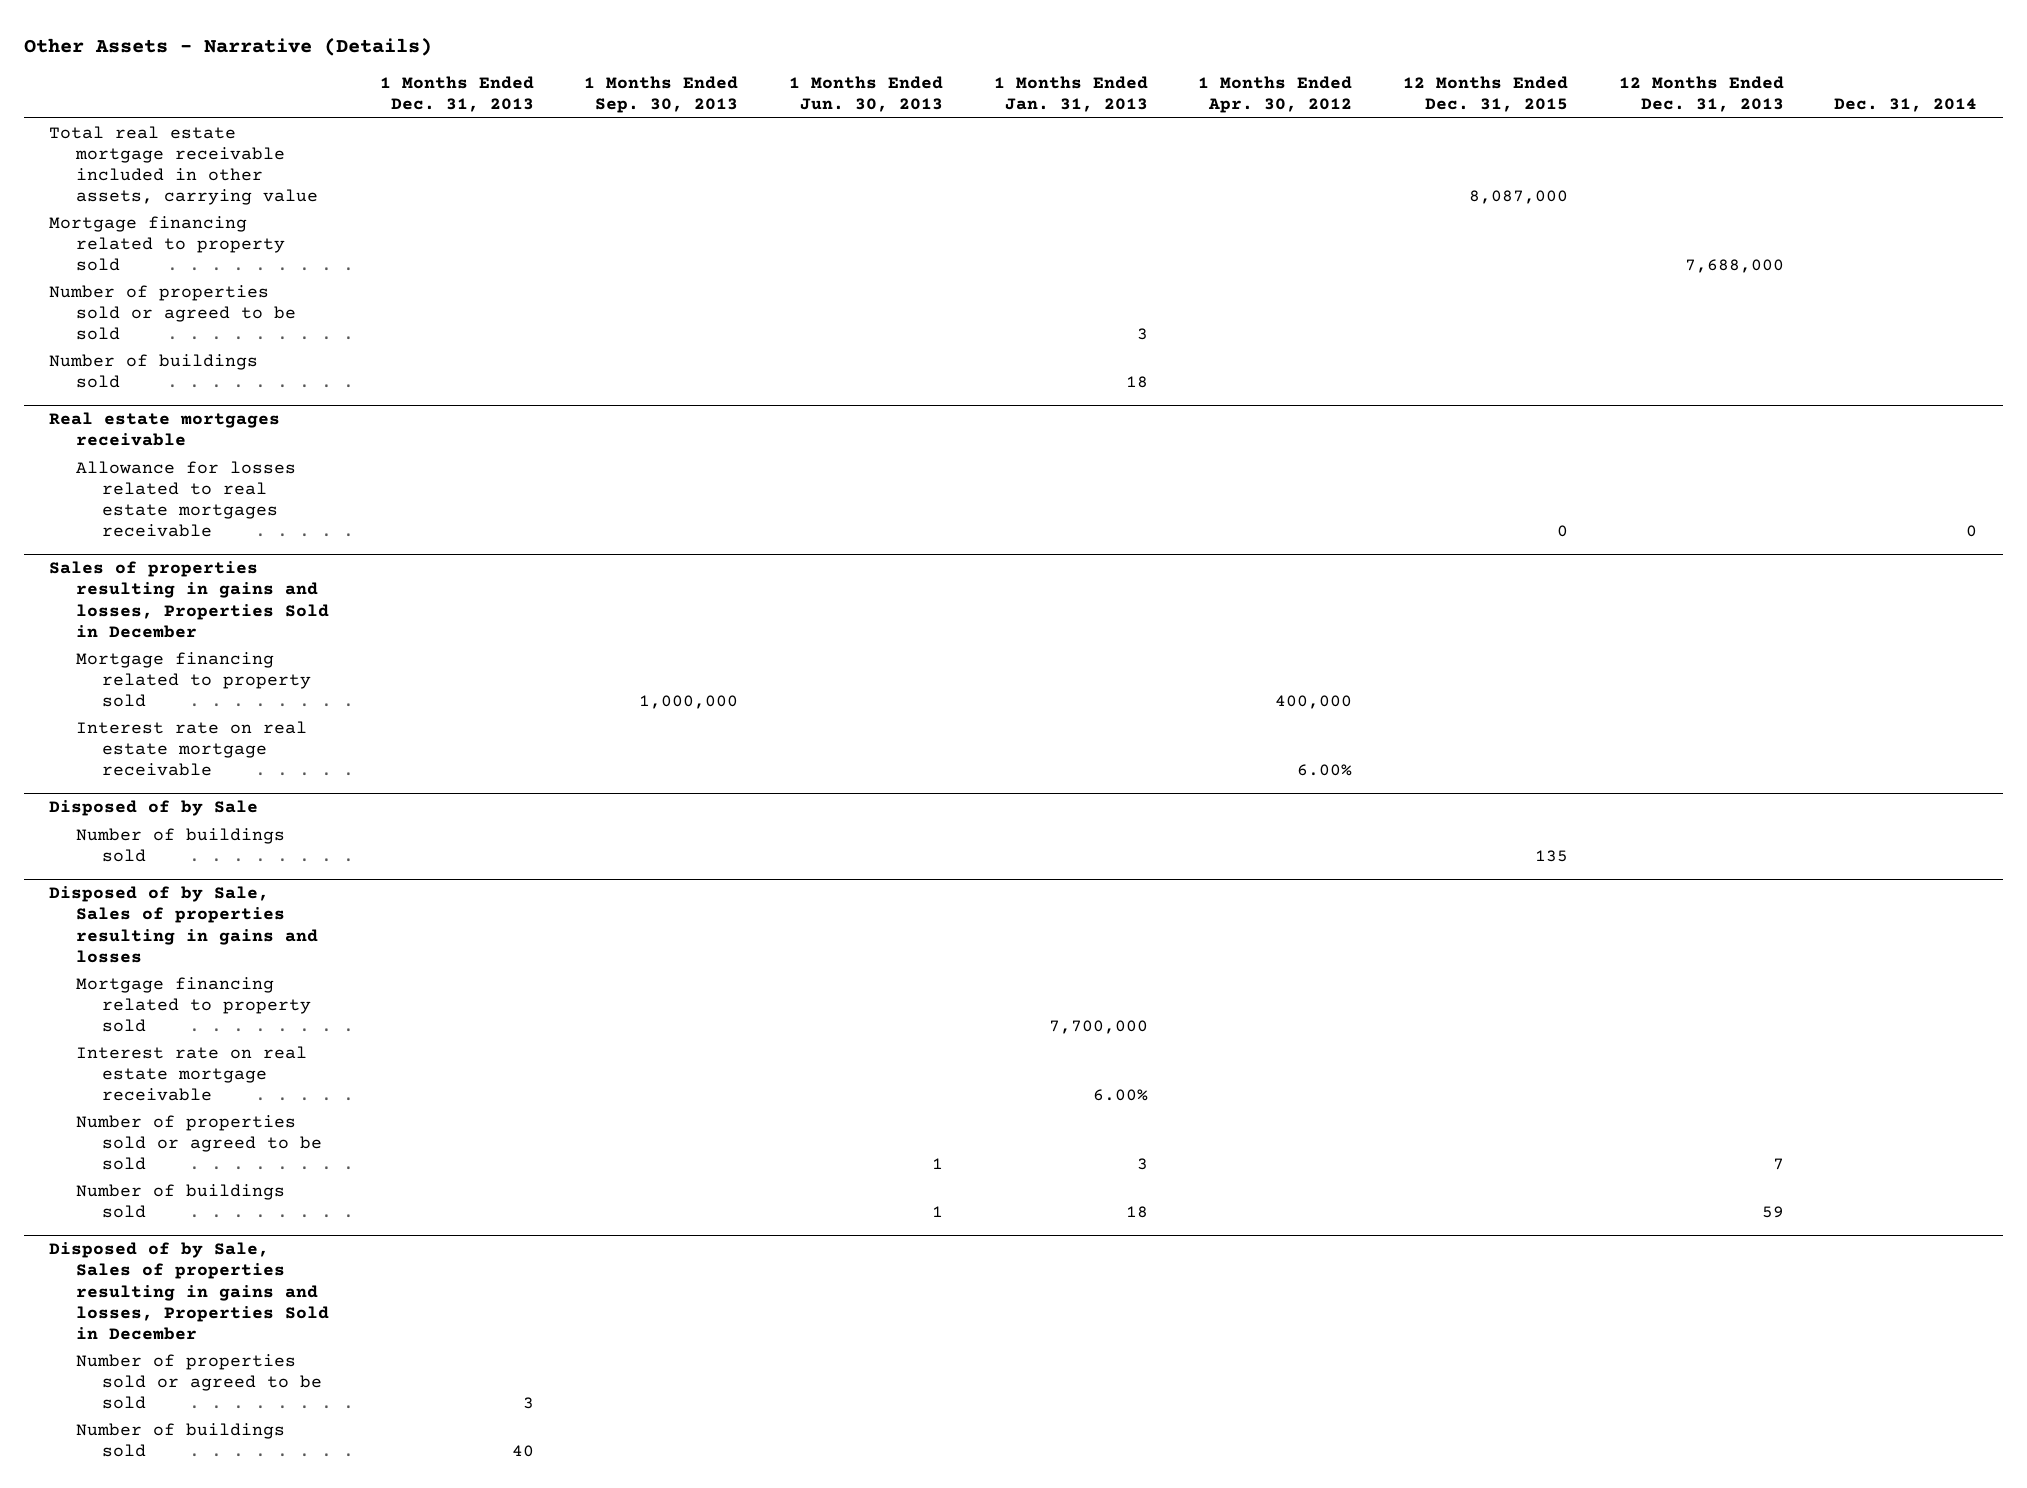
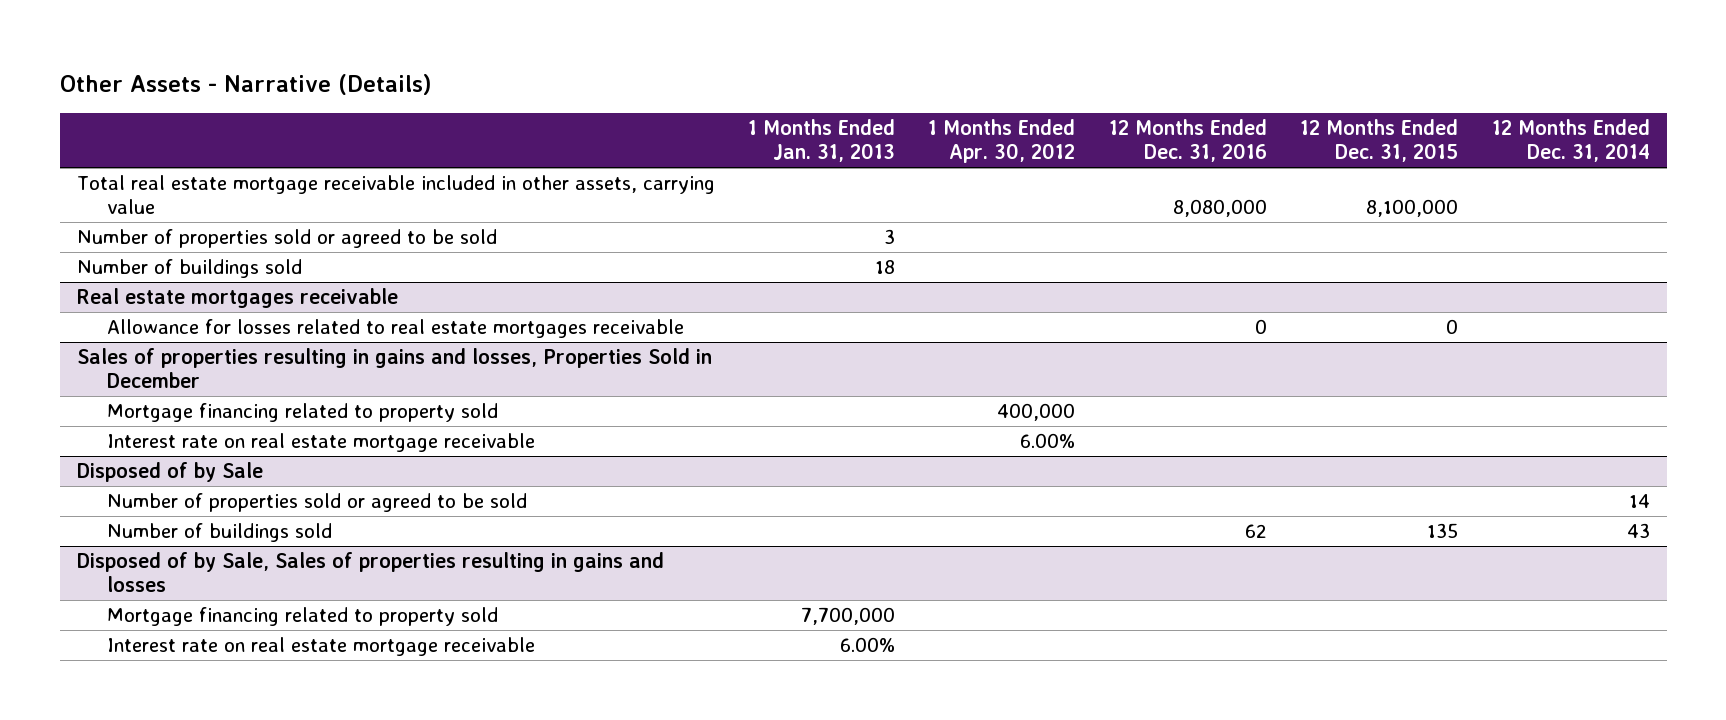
- | 1 Months Ended Dec. 31, 2013 | 1 Months Ended Sep. 30, 2013 | 1 Months Ended Jun. 30, 2013 | 1 Months Ended Jan. 31, 2013 | 1 Months Ended Apr. 30, 2012 | 12 Months Ended Dec. 31, 2015 | 12 Months Ended Dec. 31, 2013 | Dec. 31, 2014
+ | 1 Months Ended Jan. 31, 2013 | 1 Months Ended Apr. 30, 2012 | 12 Months Ended Dec. 31, 2016 | 12 Months Ended Dec. 31, 2015 | 12 Months Ended Dec. 31, 2014
- Total real estate mortgage receivable included in other assets, carrying value | | | | | | 8,087,000 | |
- Mortgage financing related to property sold | | | | | | | 7,688,000 |
+ Total real estate mortgage receivable included in other assets, carrying value | | | 8,080,000 | 8,100,000 |
@ Disposed of by Sale
+ Number of properties sold or agreed to be sold | | | | | 14
@ Disposed of by Sale, Sales of properties resulting in gains and losses
- Number of properties sold or agreed to be sold | | | 1 | 3 | | | 7 |
- Number of buildings sold | | | 1 | 18 | | | 59 |
- Disposed of by Sale, Sales of properties resulting in gains and losses, Properties Sold in December
- Number of properties sold or agreed to be sold | 3 | | | | | | |
- Number of buildings sold | 40 | | | | | | |

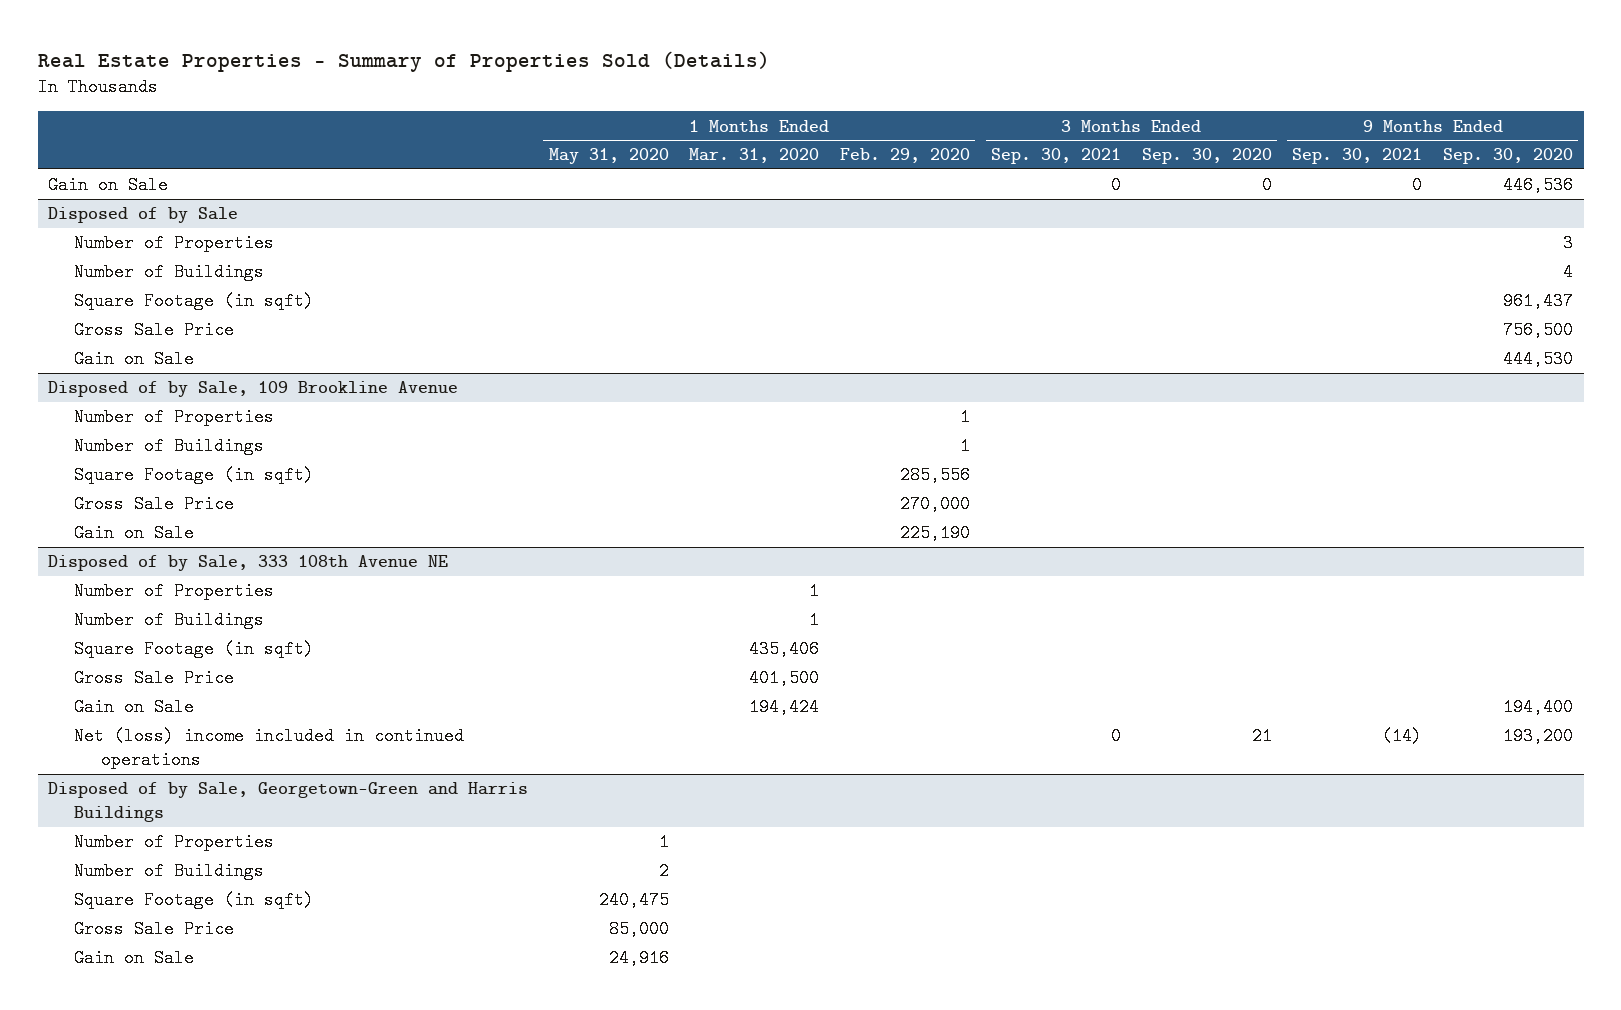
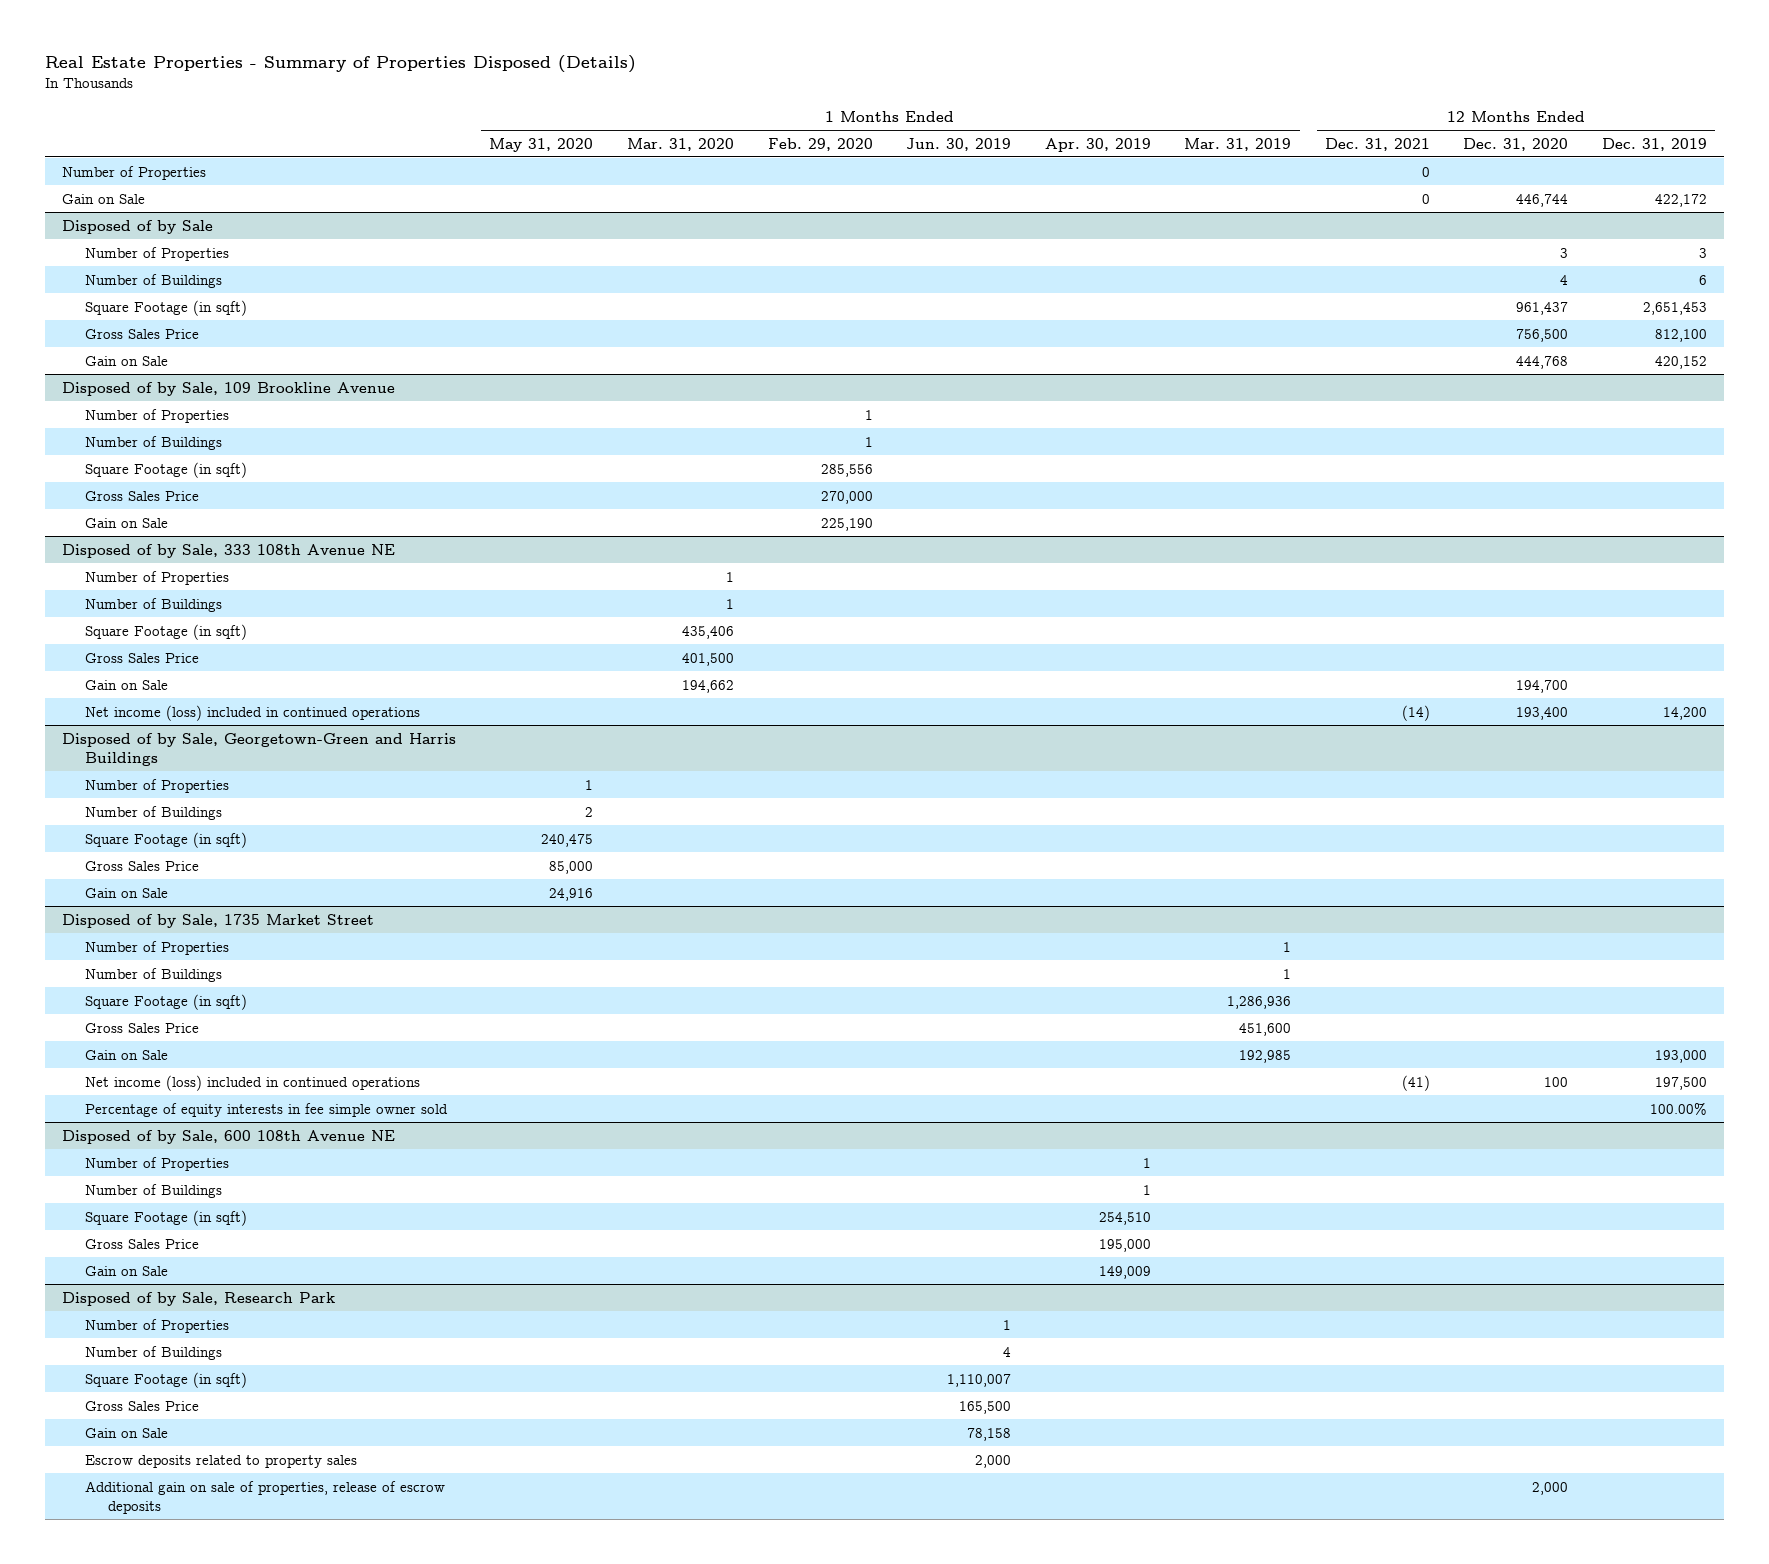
- Real Estate Properties - Summary of Properties Sold (Details)
+ Real Estate Properties - Summary of Properties Disposed (Details)
- | 1 Months Ended May 31, 2020 | 1 Months Ended Mar. 31, 2020 | 1 Months Ended Feb. 29, 2020 | 3 Months Ended Sep. 30, 2021 | 3 Months Ended Sep. 30, 2020 | 9 Months Ended Sep. 30, 2021 | 9 Months Ended Sep. 30, 2020
+ | 1 Months Ended May 31, 2020 | 1 Months Ended Mar. 31, 2020 | 1 Months Ended Feb. 29, 2020 | 1 Months Ended Jun. 30, 2019 | 1 Months Ended Apr. 30, 2019 | 1 Months Ended Mar. 31, 2019 | 12 Months Ended Dec. 31, 2021 | 12 Months Ended Dec. 31, 2020 | 12 Months Ended Dec. 31, 2019
+ Number of Properties | | | | | | | 0 | |
@ Disposed of by Sale
- Gross Sale Price | | | | | | | 756,500
+ Gross Sales Price | | | | | | | | 756,500 | 812,100
@ Disposed of by Sale, 109 Brookline Avenue
- Gross Sale Price | | | 270,000 | | | |
+ Gross Sales Price | | | 270,000 | | | | | |
@ Disposed of by Sale, 333 108th Avenue NE
- Gross Sale Price | | 401,500 | | | | |
- Gain on Sale | | 194,424 | | | | | 194,400
- Net (loss) income included in continued operations | | | | 0 | 21 | (14) | 193,200
+ Gross Sales Price | | 401,500 | | | | | | |
+ Gain on Sale | | 194,662 | | | | | | 194,700 |
+ Net income (loss) included in continued operations | | | | | | | (14) | 193,400 | 14,200
@ Disposed of by Sale, Georgetown-Green and Harris Buildings
- Gross Sale Price | 85,000 | | | | | |
+ Gross Sales Price | 85,000 | | | | | | | |
+ Disposed of by Sale, 1735 Market Street
+ Number of Properties | | | | | | 1 | | |
+ Number of Buildings | | | | | | 1 | | |
+ Square Footage (in sqft) | | | | | | 1,286,936 | | |
+ Gross Sales Price | | | | | | 451,600 | | |
+ Gain on Sale | | | | | | 192,985 | | | 193,000
+ Net income (loss) included in continued operations | | | | | | | (41) | 100 | 197,500
+ Percentage of equity interests in fee simple owner sold | | | | | | | | | 100.00%
+ Disposed of by Sale, 600 108th Avenue NE
+ Number of Properties | | | | | 1 | | | |
+ Number of Buildings | | | | | 1 | | | |
+ Square Footage (in sqft) | | | | | 254,510 | | | |
+ Gross Sales Price | | | | | 195,000 | | | |
+ Gain on Sale | | | | | 149,009 | | | |
+ Disposed of by Sale, Research Park
+ Number of Properties | | | | 1 | | | | |
+ Number of Buildings | | | | 4 | | | | |
+ Square Footage (in sqft) | | | | 1,110,007 | | | | |
+ Gross Sales Price | | | | 165,500 | | | | |
+ Gain on Sale | | | | 78,158 | | | | |
+ Escrow deposits related to property sales | | | | 2,000 | | | | |
+ Additional gain on sale of properties, release of escrow deposits | | | | | | | | 2,000 |

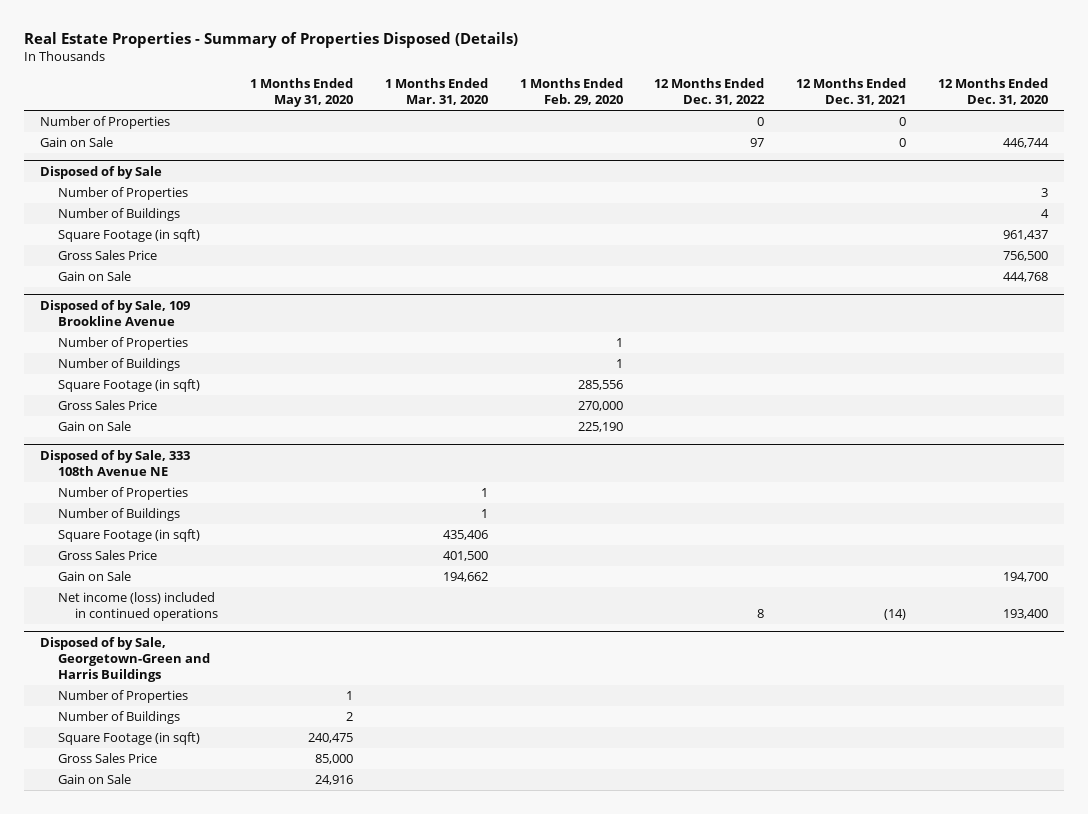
- | 1 Months Ended May 31, 2020 | 1 Months Ended Mar. 31, 2020 | 1 Months Ended Feb. 29, 2020 | 1 Months Ended Jun. 30, 2019 | 1 Months Ended Apr. 30, 2019 | 1 Months Ended Mar. 31, 2019 | 12 Months Ended Dec. 31, 2021 | 12 Months Ended Dec. 31, 2020 | 12 Months Ended Dec. 31, 2019
+ | 1 Months Ended May 31, 2020 | 1 Months Ended Mar. 31, 2020 | 1 Months Ended Feb. 29, 2020 | 12 Months Ended Dec. 31, 2022 | 12 Months Ended Dec. 31, 2021 | 12 Months Ended Dec. 31, 2020
- Disposed of by Sale, 1735 Market Street
- Number of Properties | | | | | | 1 | | |
- Number of Buildings | | | | | | 1 | | |
- Square Footage (in sqft) | | | | | | 1,286,936 | | |
- Gross Sales Price | | | | | | 451,600 | | |
- Gain on Sale | | | | | | 192,985 | | | 193,000
- Net income (loss) included in continued operations | | | | | | | (41) | 100 | 197,500
- Percentage of equity interests in fee simple owner sold | | | | | | | | | 100.00%
- Disposed of by Sale, 600 108th Avenue NE
- Number of Properties | | | | | 1 | | | |
- Number of Buildings | | | | | 1 | | | |
- Square Footage (in sqft) | | | | | 254,510 | | | |
- Gross Sales Price | | | | | 195,000 | | | |
- Gain on Sale | | | | | 149,009 | | | |
- Disposed of by Sale, Research Park
- Number of Properties | | | | 1 | | | | |
- Number of Buildings | | | | 4 | | | | |
- Square Footage (in sqft) | | | | 1,110,007 | | | | |
- Gross Sales Price | | | | 165,500 | | | | |
- Gain on Sale | | | | 78,158 | | | | |
- Escrow deposits related to property sales | | | | 2,000 | | | | |
- Additional gain on sale of properties, release of escrow deposits | | | | | | | | 2,000 |

